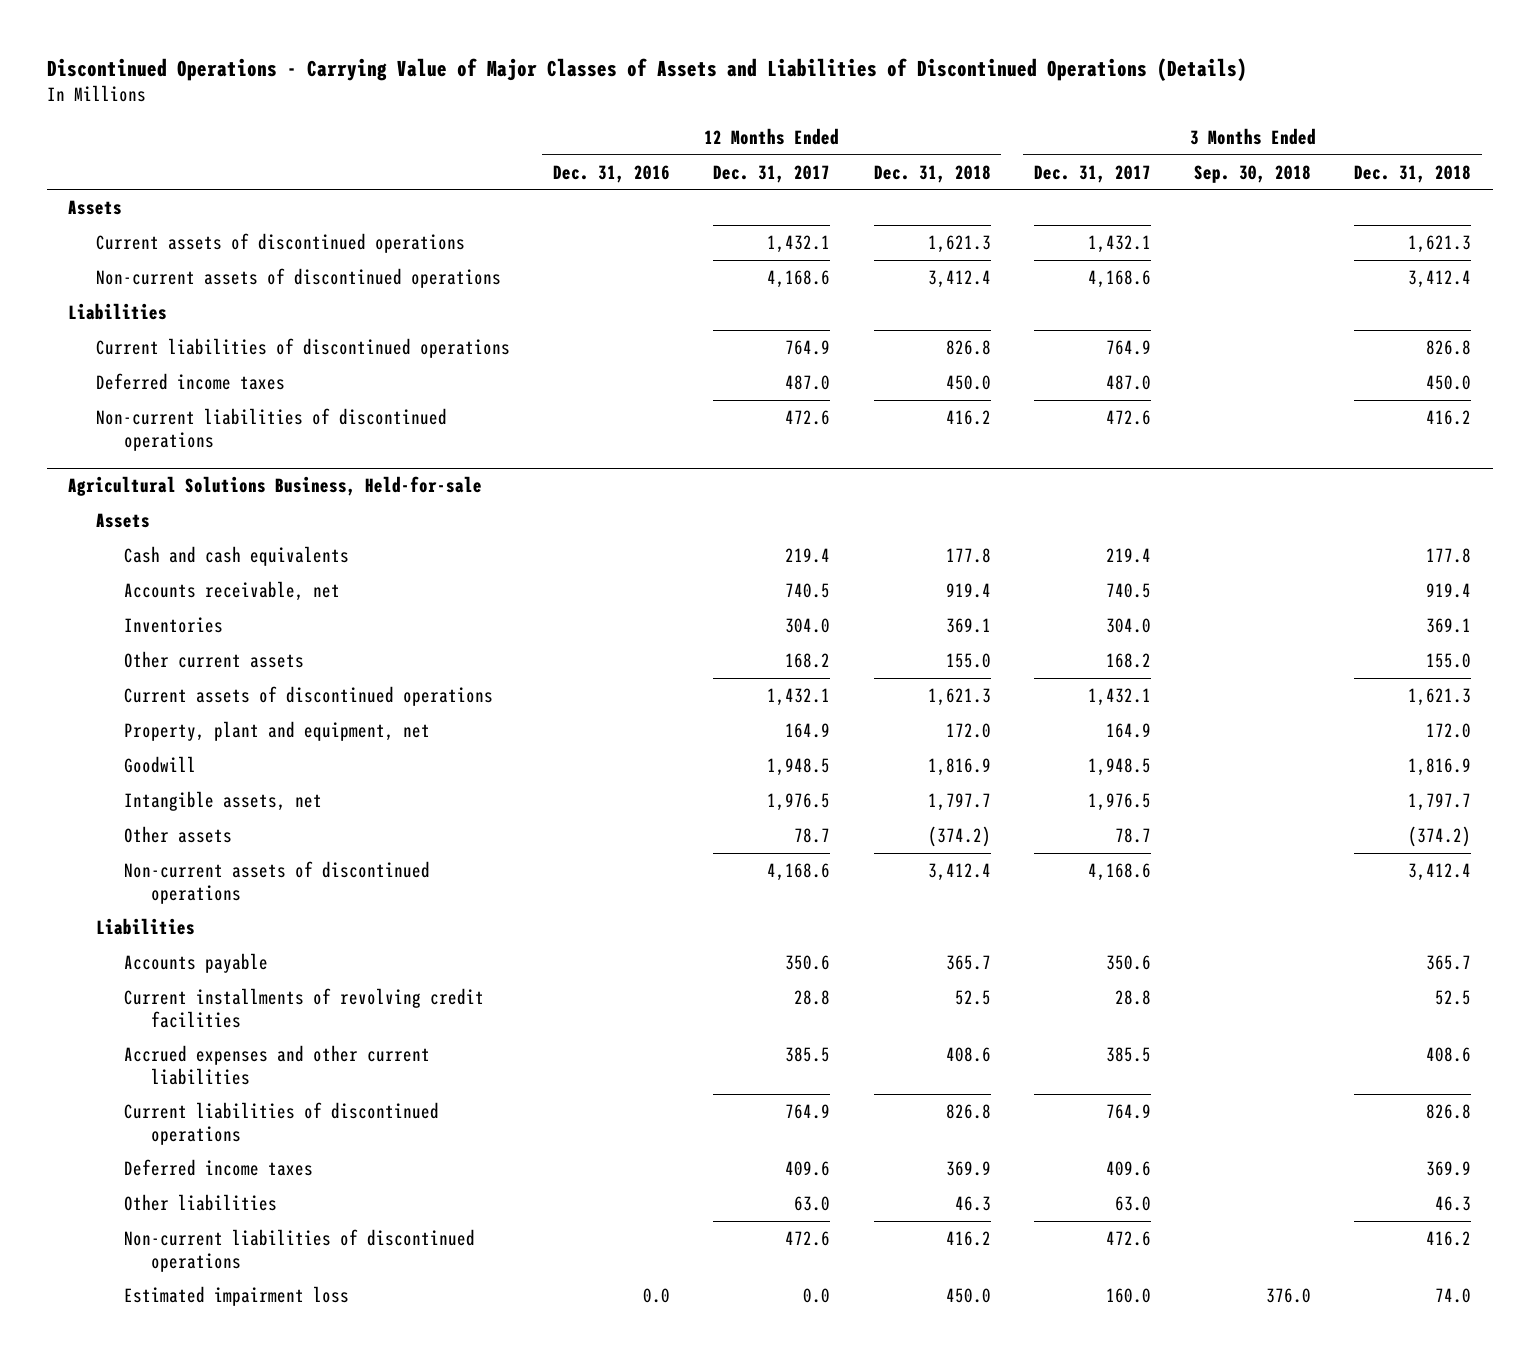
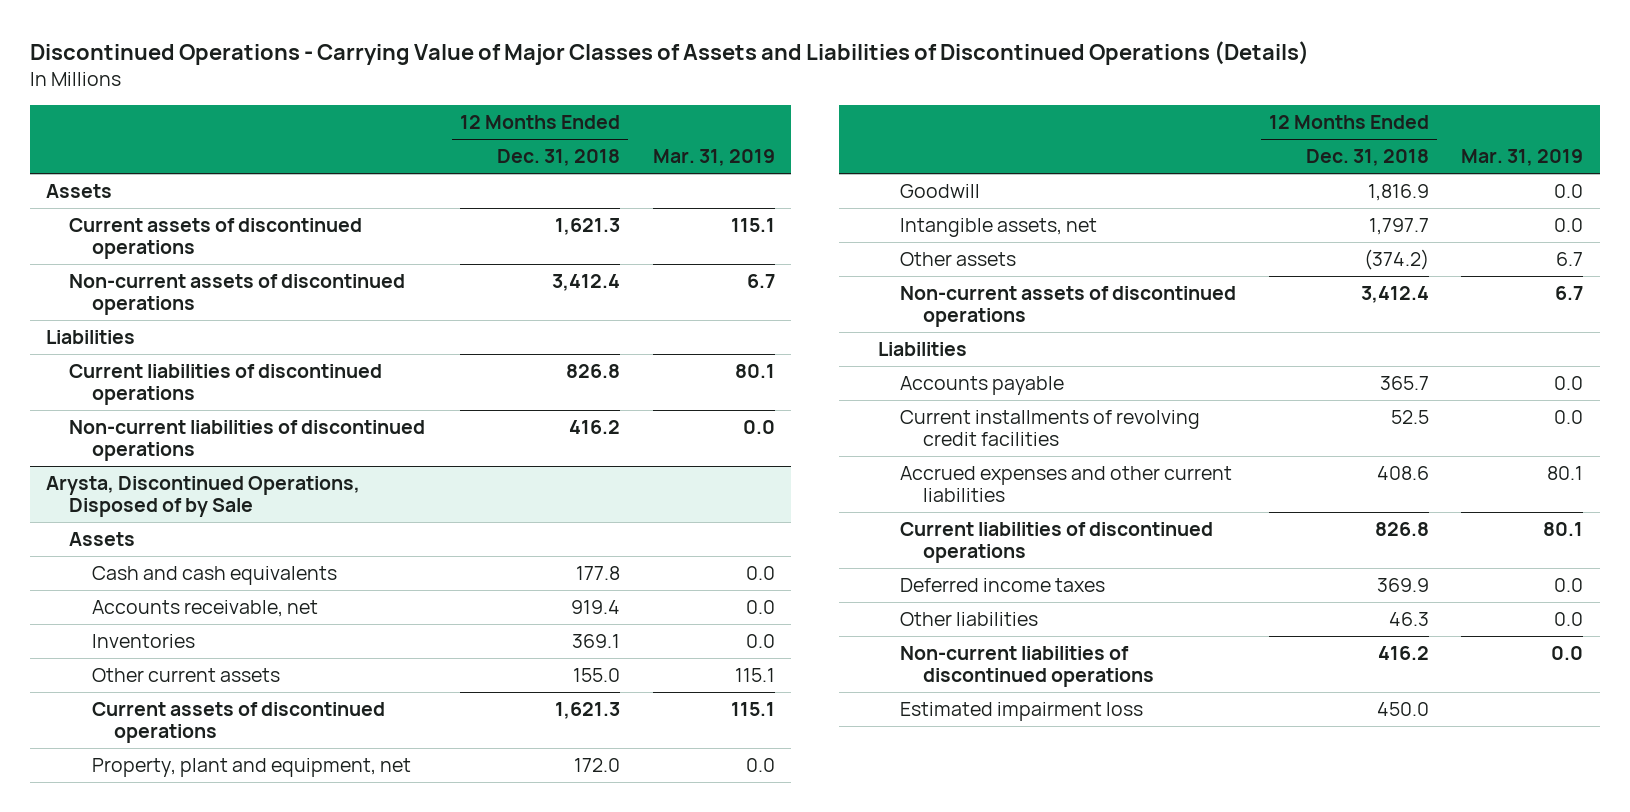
- | 12 Months Ended Dec. 31, 2016 | 12 Months Ended Dec. 31, 2017 | 12 Months Ended Dec. 31, 2018 | 3 Months Ended Dec. 31, 2017 | 3 Months Ended Sep. 30, 2018 | 3 Months Ended Dec. 31, 2018
+ | 12 Months Ended Dec. 31, 2018 | Mar. 31, 2019
- Deferred income taxes | | 487.0 | 450.0 | 487.0 | | 450.0
- Agricultural Solutions Business, Held-for-sale
+ Arysta, Discontinued Operations, Disposed of by Sale

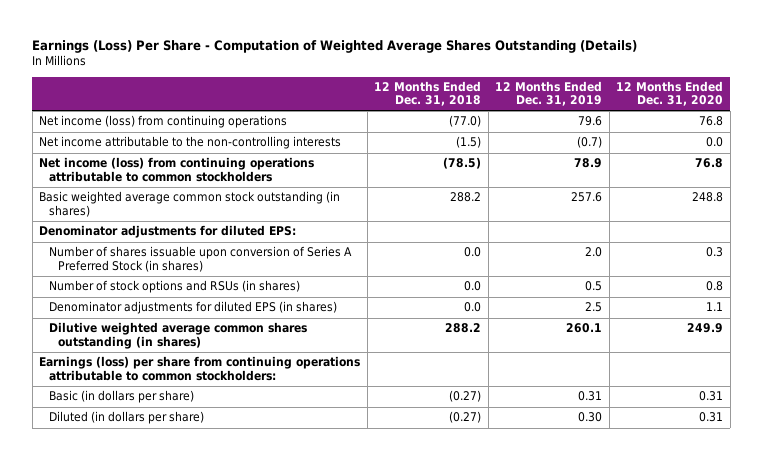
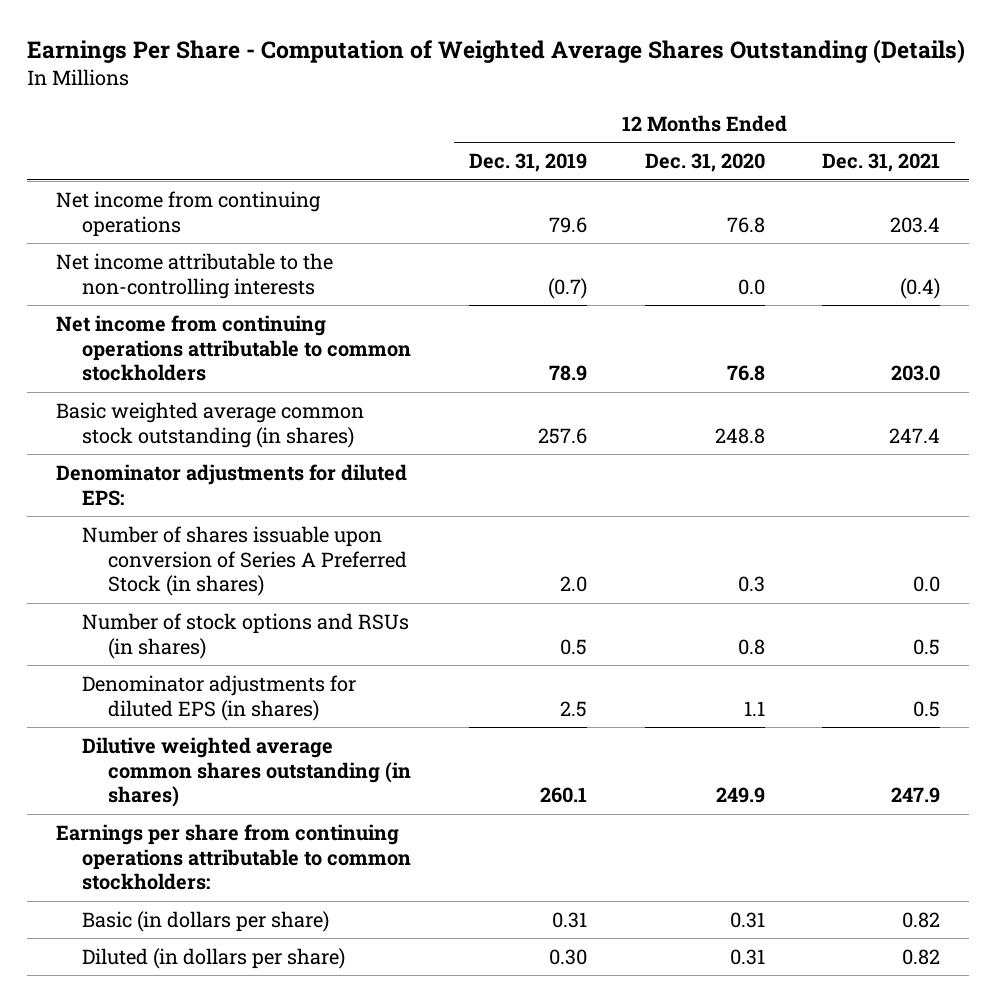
- Earnings (Loss) Per Share - Computation of Weighted Average Shares Outstanding (Details)
+ Earnings Per Share - Computation of Weighted Average Shares Outstanding (Details)
- | 12 Months Ended Dec. 31, 2018 | 12 Months Ended Dec. 31, 2019 | 12 Months Ended Dec. 31, 2020
+ | 12 Months Ended Dec. 31, 2019 | 12 Months Ended Dec. 31, 2020 | 12 Months Ended Dec. 31, 2021
- Net income (loss) from continuing operations | (77.0) | 79.6 | 76.8
+ Net income from continuing operations | 79.6 | 76.8 | 203.4
- Net income (loss) from continuing operations attributable to common stockholders | (78.5) | 78.9 | 76.8
+ Net income from continuing operations attributable to common stockholders | 78.9 | 76.8 | 203.0
- Earnings (loss) per share from continuing operations attributable to common stockholders:
+ Earnings per share from continuing operations attributable to common stockholders:

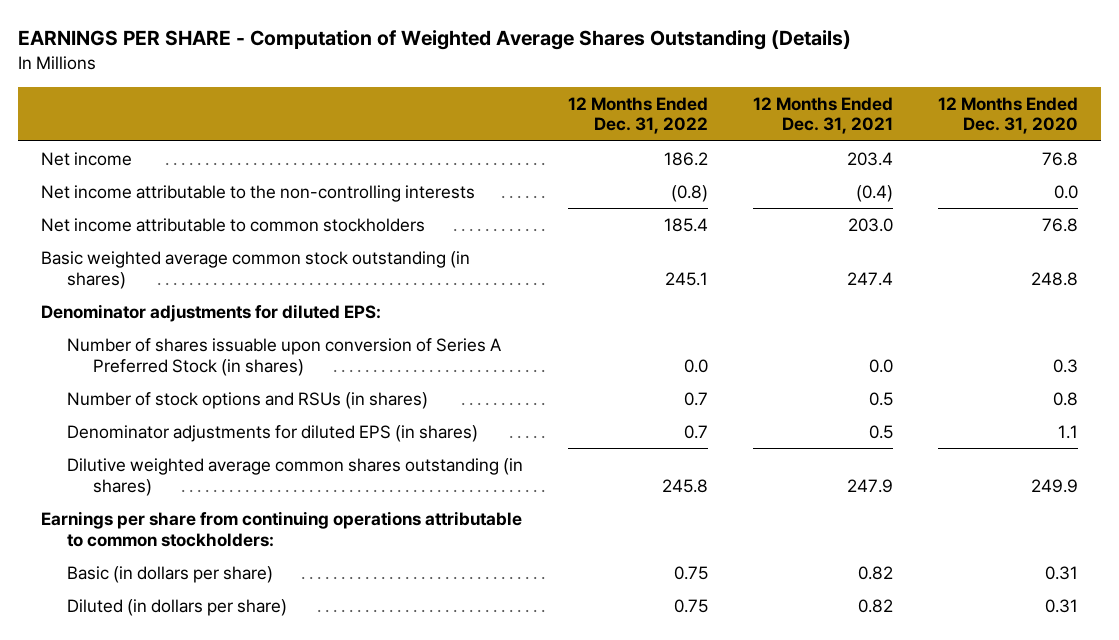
- Earnings Per Share - Computation of Weighted Average Shares Outstanding (Details)
+ EARNINGS PER SHARE - Computation of Weighted Average Shares Outstanding (Details)
- | 12 Months Ended Dec. 31, 2019 | 12 Months Ended Dec. 31, 2020 | 12 Months Ended Dec. 31, 2021
+ | 12 Months Ended Dec. 31, 2022 | 12 Months Ended Dec. 31, 2021 | 12 Months Ended Dec. 31, 2020
- Net income from continuing operations | 79.6 | 76.8 | 203.4
+ Net income | 186.2 | 203.4 | 76.8
- Net income from continuing operations attributable to common stockholders | 78.9 | 76.8 | 203.0
+ Net income attributable to common stockholders | 185.4 | 203.0 | 76.8

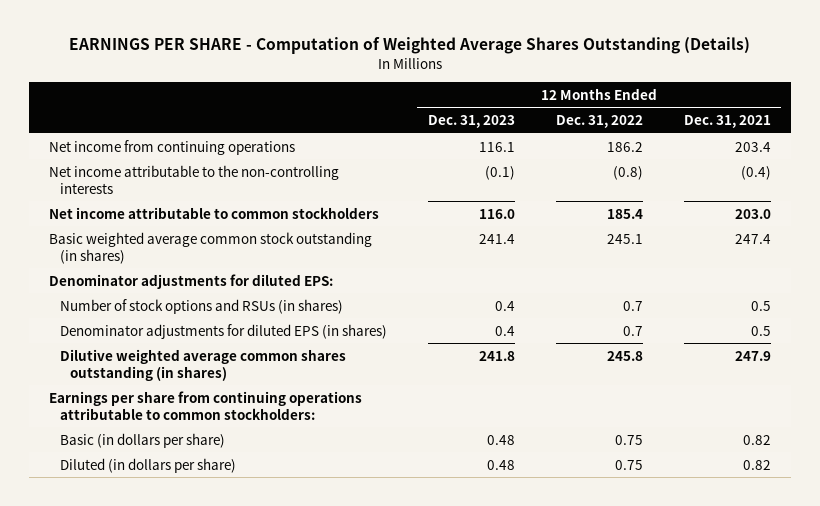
- | 12 Months Ended Dec. 31, 2022 | 12 Months Ended Dec. 31, 2021 | 12 Months Ended Dec. 31, 2020
+ | 12 Months Ended Dec. 31, 2023 | 12 Months Ended Dec. 31, 2022 | 12 Months Ended Dec. 31, 2021
- Net income | 186.2 | 203.4 | 76.8
+ Net income from continuing operations | 116.1 | 186.2 | 203.4
- Number of shares issuable upon conversion of Series A Preferred Stock (in shares) | 0.0 | 0.0 | 0.3

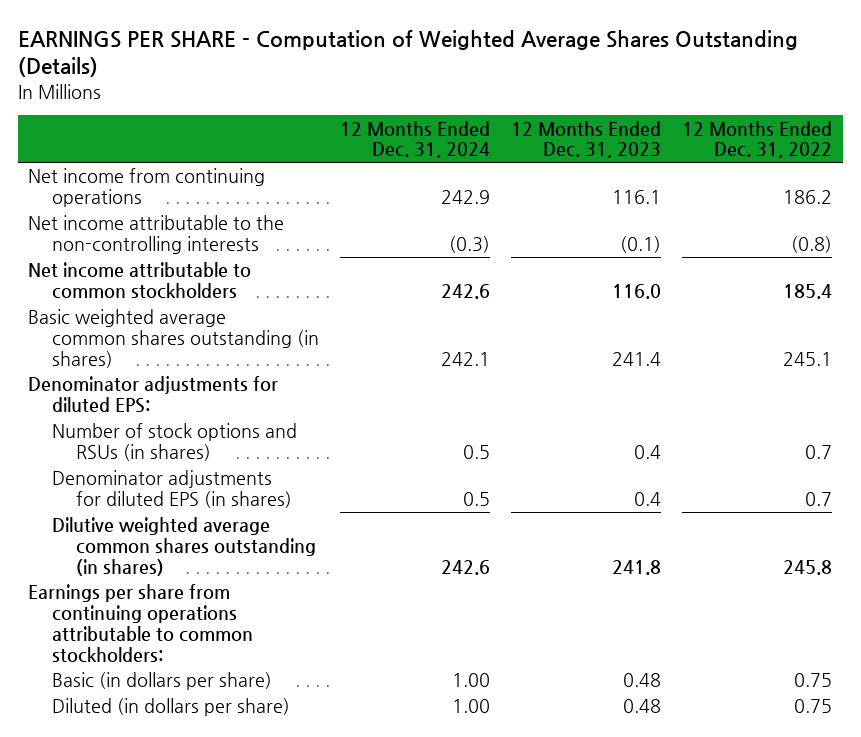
- | 12 Months Ended Dec. 31, 2023 | 12 Months Ended Dec. 31, 2022 | 12 Months Ended Dec. 31, 2021
+ | 12 Months Ended Dec. 31, 2024 | 12 Months Ended Dec. 31, 2023 | 12 Months Ended Dec. 31, 2022
- Basic weighted average common stock outstanding (in shares) | 241.4 | 245.1 | 247.4
+ Basic weighted average common shares outstanding (in shares) | 242.1 | 241.4 | 245.1

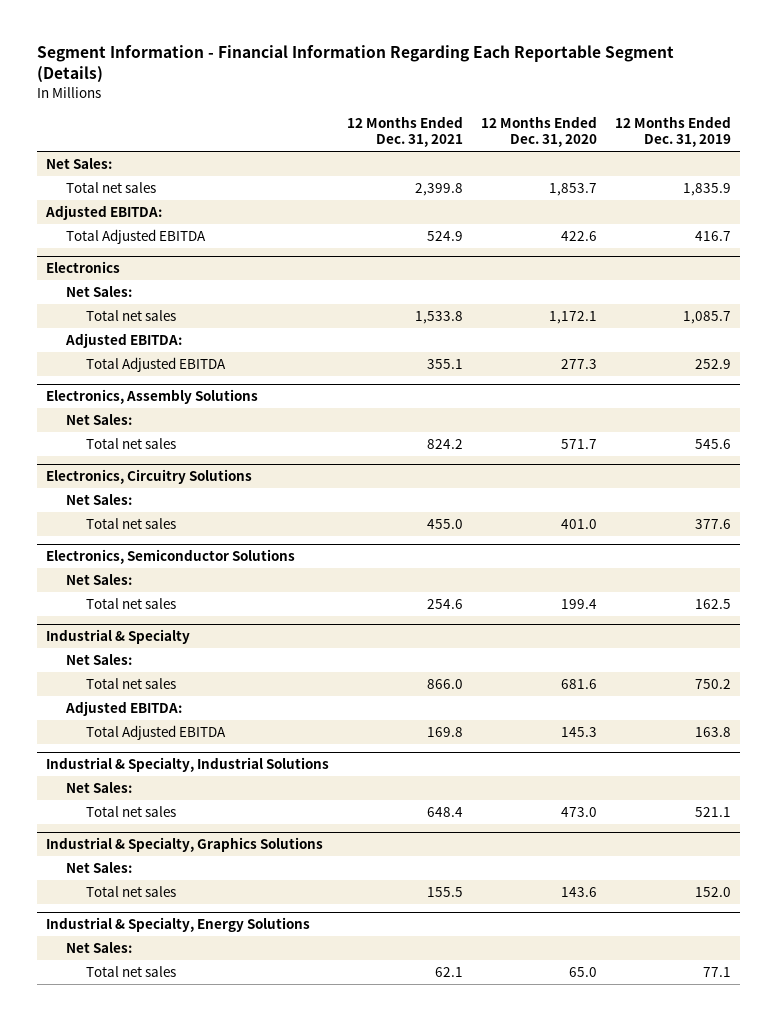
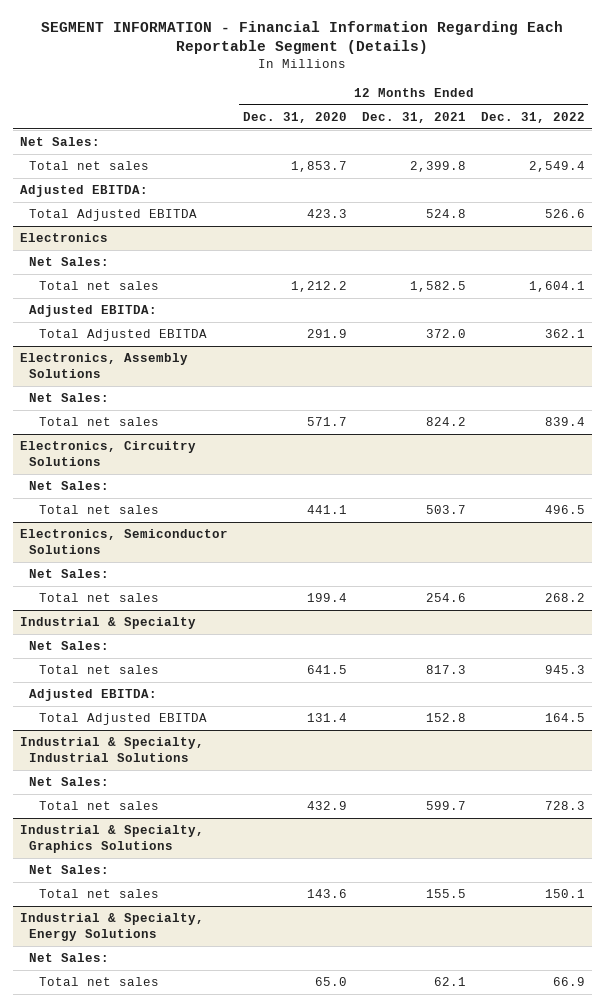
- Segment Information - Financial Information Regarding Each Reportable Segment (Details)
+ SEGMENT INFORMATION - Financial Information Regarding Each Reportable Segment (Details)
- | 12 Months Ended Dec. 31, 2021 | 12 Months Ended Dec. 31, 2020 | 12 Months Ended Dec. 31, 2019
+ | 12 Months Ended Dec. 31, 2020 | 12 Months Ended Dec. 31, 2021 | 12 Months Ended Dec. 31, 2022
- Total Adjusted EBITDA | 524.9 | 422.6 | 416.7
+ Total Adjusted EBITDA | 423.3 | 524.8 | 526.6
@ Electronics
- Total net sales | 1,533.8 | 1,172.1 | 1,085.7
+ Total net sales | 1,212.2 | 1,582.5 | 1,604.1
- Total Adjusted EBITDA | 355.1 | 277.3 | 252.9
+ Total Adjusted EBITDA | 291.9 | 372.0 | 362.1
@ Electronics, Circuitry Solutions
- Total net sales | 455.0 | 401.0 | 377.6
+ Total net sales | 441.1 | 503.7 | 496.5
@ Industrial & Specialty
- Total net sales | 866.0 | 681.6 | 750.2
+ Total net sales | 641.5 | 817.3 | 945.3
- Total Adjusted EBITDA | 169.8 | 145.3 | 163.8
+ Total Adjusted EBITDA | 131.4 | 152.8 | 164.5
@ Industrial & Specialty, Industrial Solutions
- Total net sales | 648.4 | 473.0 | 521.1
+ Total net sales | 432.9 | 599.7 | 728.3

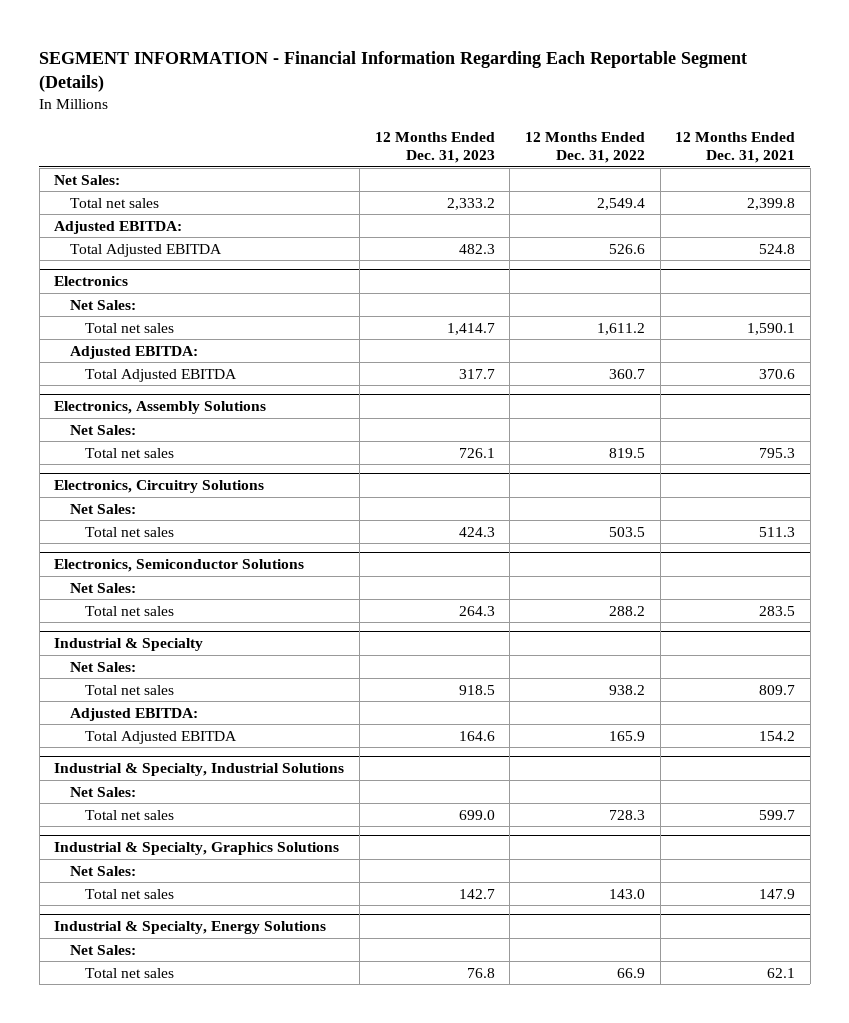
- | 12 Months Ended Dec. 31, 2020 | 12 Months Ended Dec. 31, 2021 | 12 Months Ended Dec. 31, 2022
+ | 12 Months Ended Dec. 31, 2023 | 12 Months Ended Dec. 31, 2022 | 12 Months Ended Dec. 31, 2021
@ Electronics
- Total net sales | 1,212.2 | 1,582.5 | 1,604.1
+ Total net sales | 1,414.7 | 1,611.2 | 1,590.1
- Total Adjusted EBITDA | 291.9 | 372.0 | 362.1
+ Total Adjusted EBITDA | 317.7 | 360.7 | 370.6
@ Electronics, Assembly Solutions
- Total net sales | 571.7 | 824.2 | 839.4
+ Total net sales | 726.1 | 819.5 | 795.3
@ Electronics, Circuitry Solutions
- Total net sales | 441.1 | 503.7 | 496.5
+ Total net sales | 424.3 | 503.5 | 511.3
@ Electronics, Semiconductor Solutions
- Total net sales | 199.4 | 254.6 | 268.2
+ Total net sales | 264.3 | 288.2 | 283.5
@ Industrial & Specialty
- Total net sales | 641.5 | 817.3 | 945.3
+ Total net sales | 918.5 | 938.2 | 809.7
- Total Adjusted EBITDA | 131.4 | 152.8 | 164.5
+ Total Adjusted EBITDA | 164.6 | 165.9 | 154.2
@ Industrial & Specialty, Graphics Solutions
- Total net sales | 143.6 | 155.5 | 150.1
+ Total net sales | 142.7 | 143.0 | 147.9

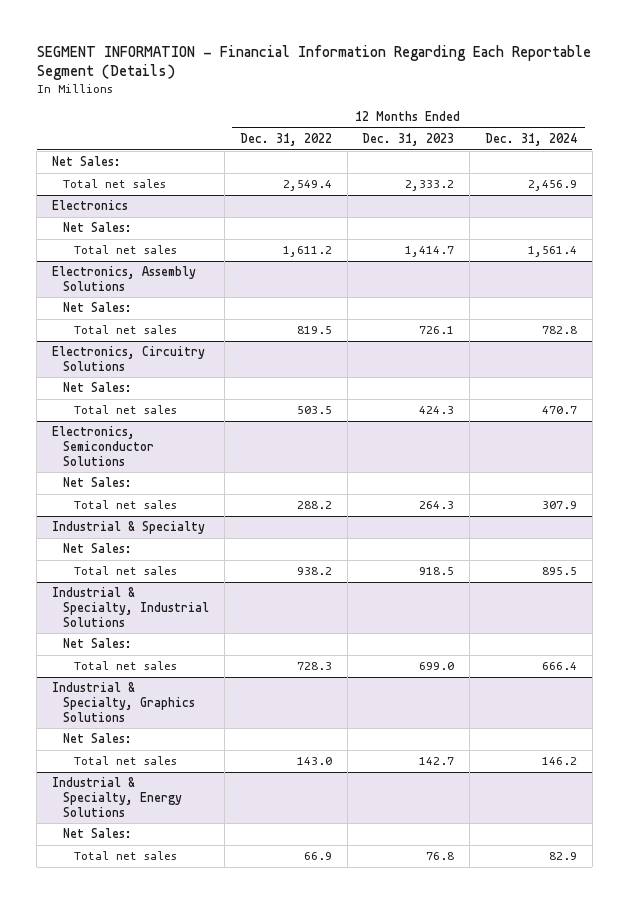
- | 12 Months Ended Dec. 31, 2023 | 12 Months Ended Dec. 31, 2022 | 12 Months Ended Dec. 31, 2021
+ | 12 Months Ended Dec. 31, 2022 | 12 Months Ended Dec. 31, 2023 | 12 Months Ended Dec. 31, 2024
- Adjusted EBITDA:
- Total Adjusted EBITDA | 482.3 | 526.6 | 524.8
@ Electronics
- Adjusted EBITDA:
- Total Adjusted EBITDA | 317.7 | 360.7 | 370.6
@ Industrial & Specialty
- Adjusted EBITDA:
- Total Adjusted EBITDA | 164.6 | 165.9 | 154.2

